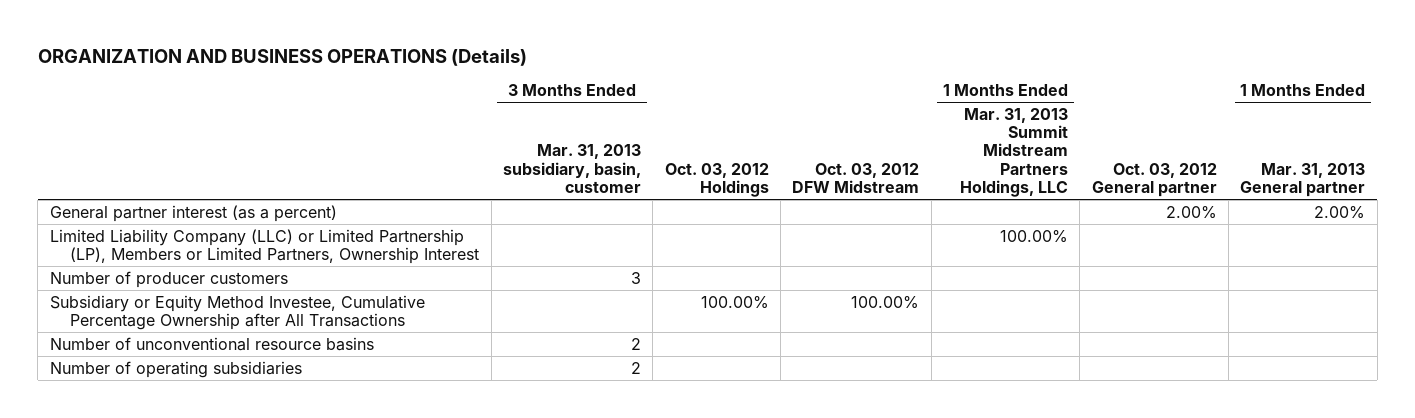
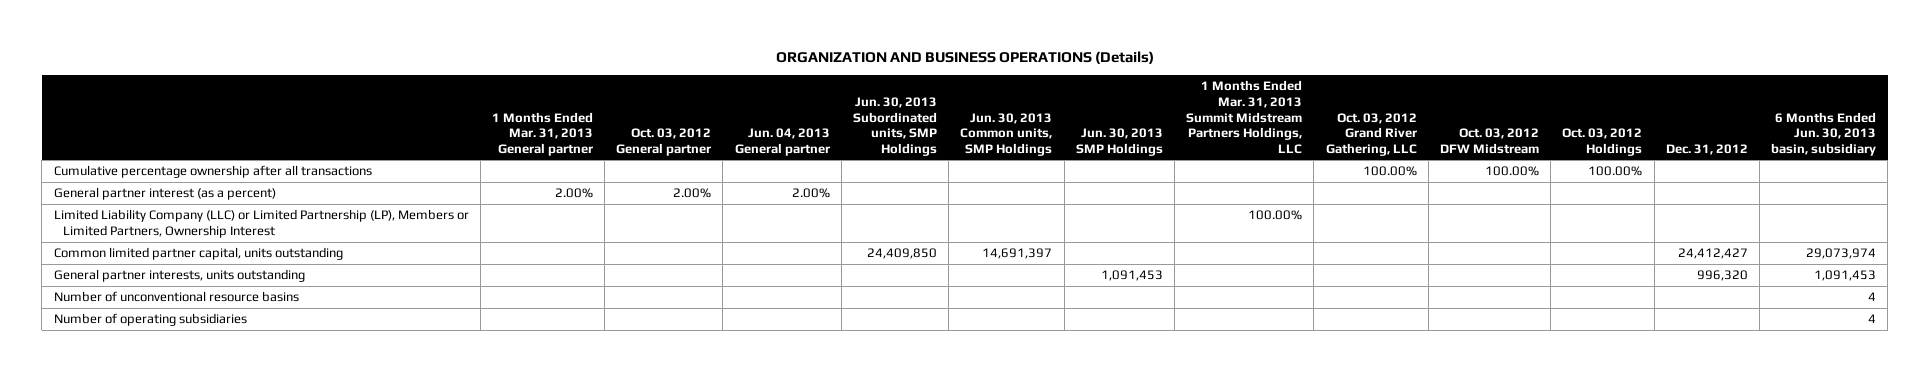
- | 3 Months Ended Mar. 31, 2013 subsidiary, basin, customer | Oct. 03, 2012 Holdings | Oct. 03, 2012 DFW Midstream | 1 Months Ended Mar. 31, 2013 Summit Midstream Partners Holdings, LLC | Oct. 03, 2012 General partner | 1 Months Ended Mar. 31, 2013 General partner
+ | 1 Months Ended Mar. 31, 2013 General partner | Oct. 03, 2012 General partner | Jun. 04, 2013 General partner | Jun. 30, 2013 Subordinated units, SMP Holdings | Jun. 30, 2013 Common units, SMP Holdings | Jun. 30, 2013 SMP Holdings | 1 Months Ended Mar. 31, 2013 Summit Midstream Partners Holdings, LLC | Oct. 03, 2012 Grand River Gathering, LLC | Oct. 03, 2012 DFW Midstream | Oct. 03, 2012 Holdings | Dec. 31, 2012 | 6 Months Ended Jun. 30, 2013 basin, subsidiary
+ Cumulative percentage ownership after all transactions | | | | | | | | 100.00% | 100.00% | 100.00% | |
- Number of producer customers | 3 | | | | |
- Subsidiary or Equity Method Investee, Cumulative Percentage Ownership after All Transactions | | 100.00% | 100.00% | | |
+ Common limited partner capital, units outstanding | | | | 24,409,850 | 14,691,397 | | | | | | 24,412,427 | 29,073,974
+ General partner interests, units outstanding | | | | | | 1,091,453 | | | | | 996,320 | 1,091,453

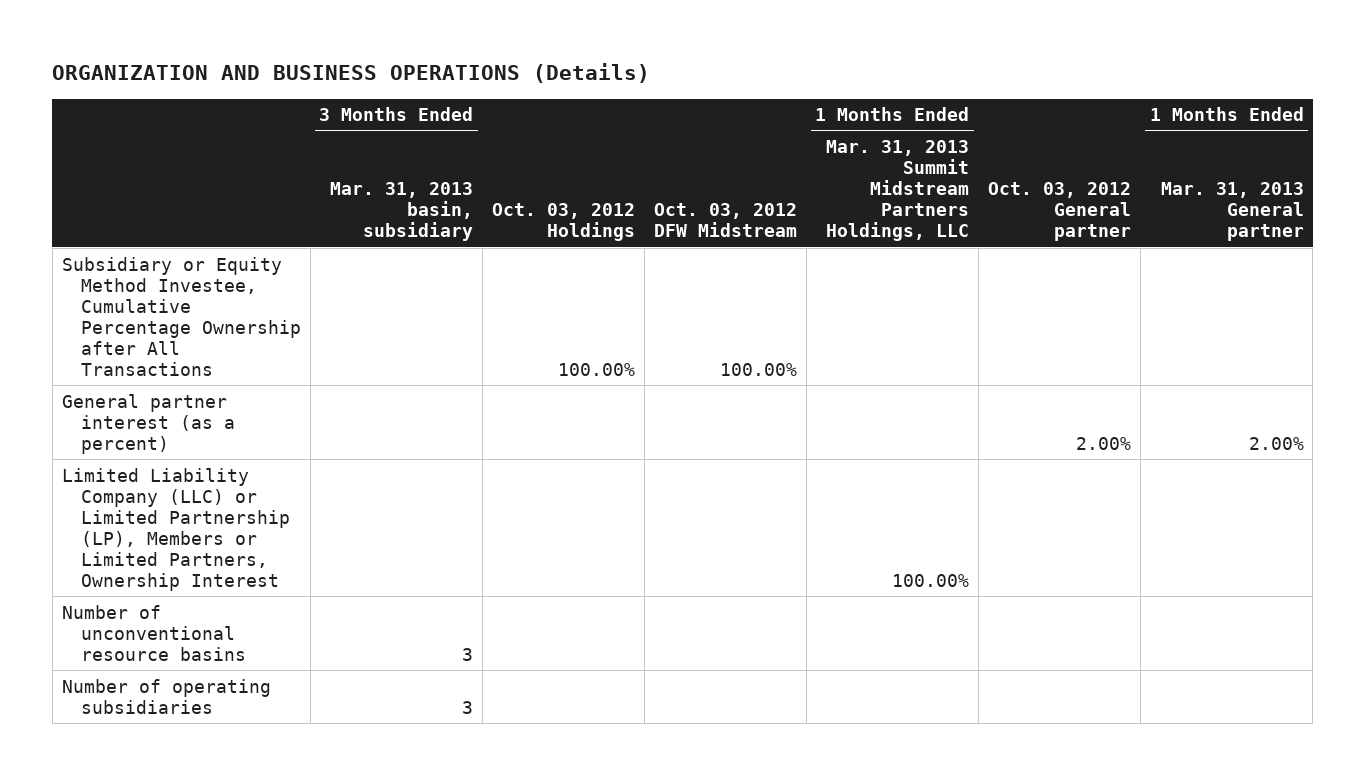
- | 1 Months Ended Mar. 31, 2013 General partner | Oct. 03, 2012 General partner | Jun. 04, 2013 General partner | Jun. 30, 2013 Subordinated units, SMP Holdings | Jun. 30, 2013 Common units, SMP Holdings | Jun. 30, 2013 SMP Holdings | 1 Months Ended Mar. 31, 2013 Summit Midstream Partners Holdings, LLC | Oct. 03, 2012 Grand River Gathering, LLC | Oct. 03, 2012 DFW Midstream | Oct. 03, 2012 Holdings | Dec. 31, 2012 | 6 Months Ended Jun. 30, 2013 basin, subsidiary
+ | 3 Months Ended Mar. 31, 2013 basin, subsidiary | Oct. 03, 2012 Holdings | Oct. 03, 2012 DFW Midstream | 1 Months Ended Mar. 31, 2013 Summit Midstream Partners Holdings, LLC | Oct. 03, 2012 General partner | 1 Months Ended Mar. 31, 2013 General partner
- Cumulative percentage ownership after all transactions | | | | | | | | 100.00% | 100.00% | 100.00% | |
+ Subsidiary or Equity Method Investee, Cumulative Percentage Ownership after All Transactions | | 100.00% | 100.00% | | |
- Common limited partner capital, units outstanding | | | | 24,409,850 | 14,691,397 | | | | | | 24,412,427 | 29,073,974
- General partner interests, units outstanding | | | | | | 1,091,453 | | | | | 996,320 | 1,091,453

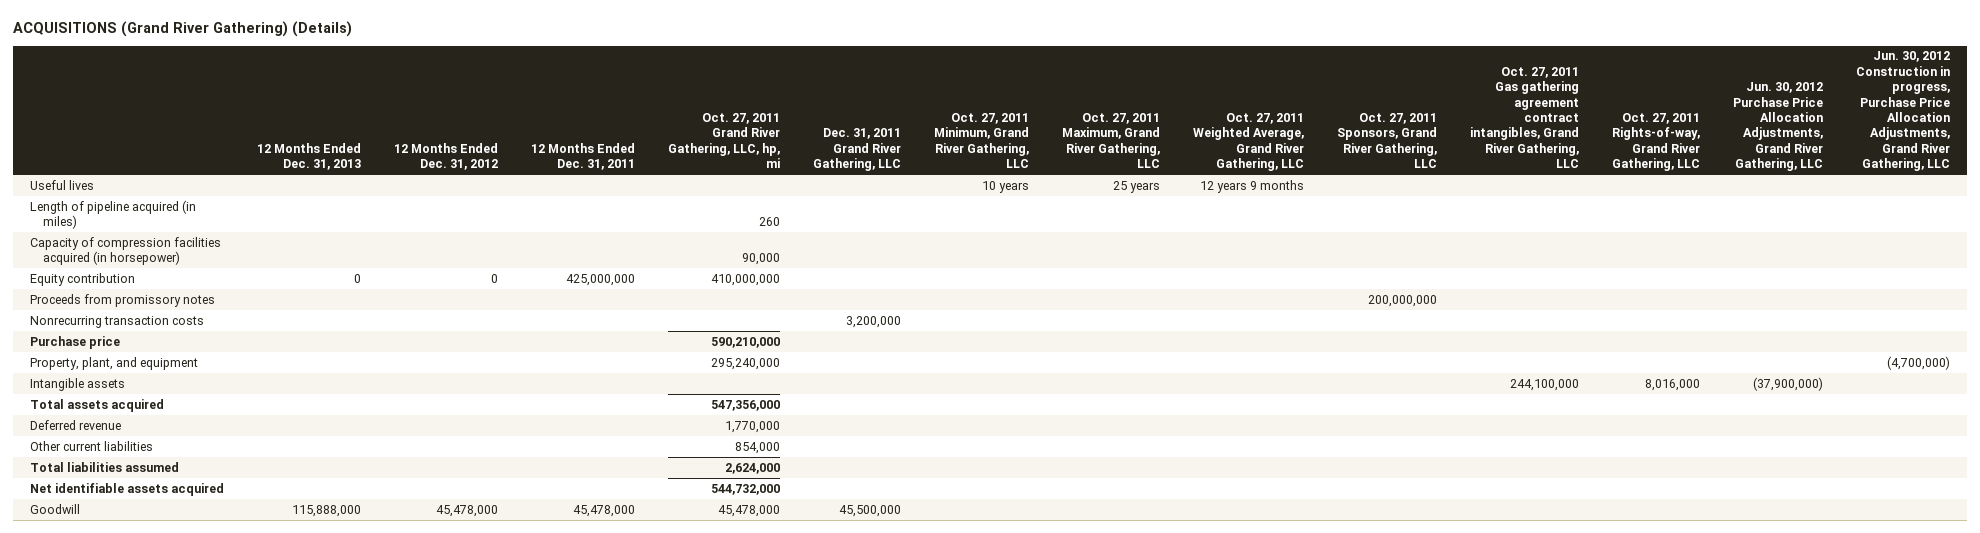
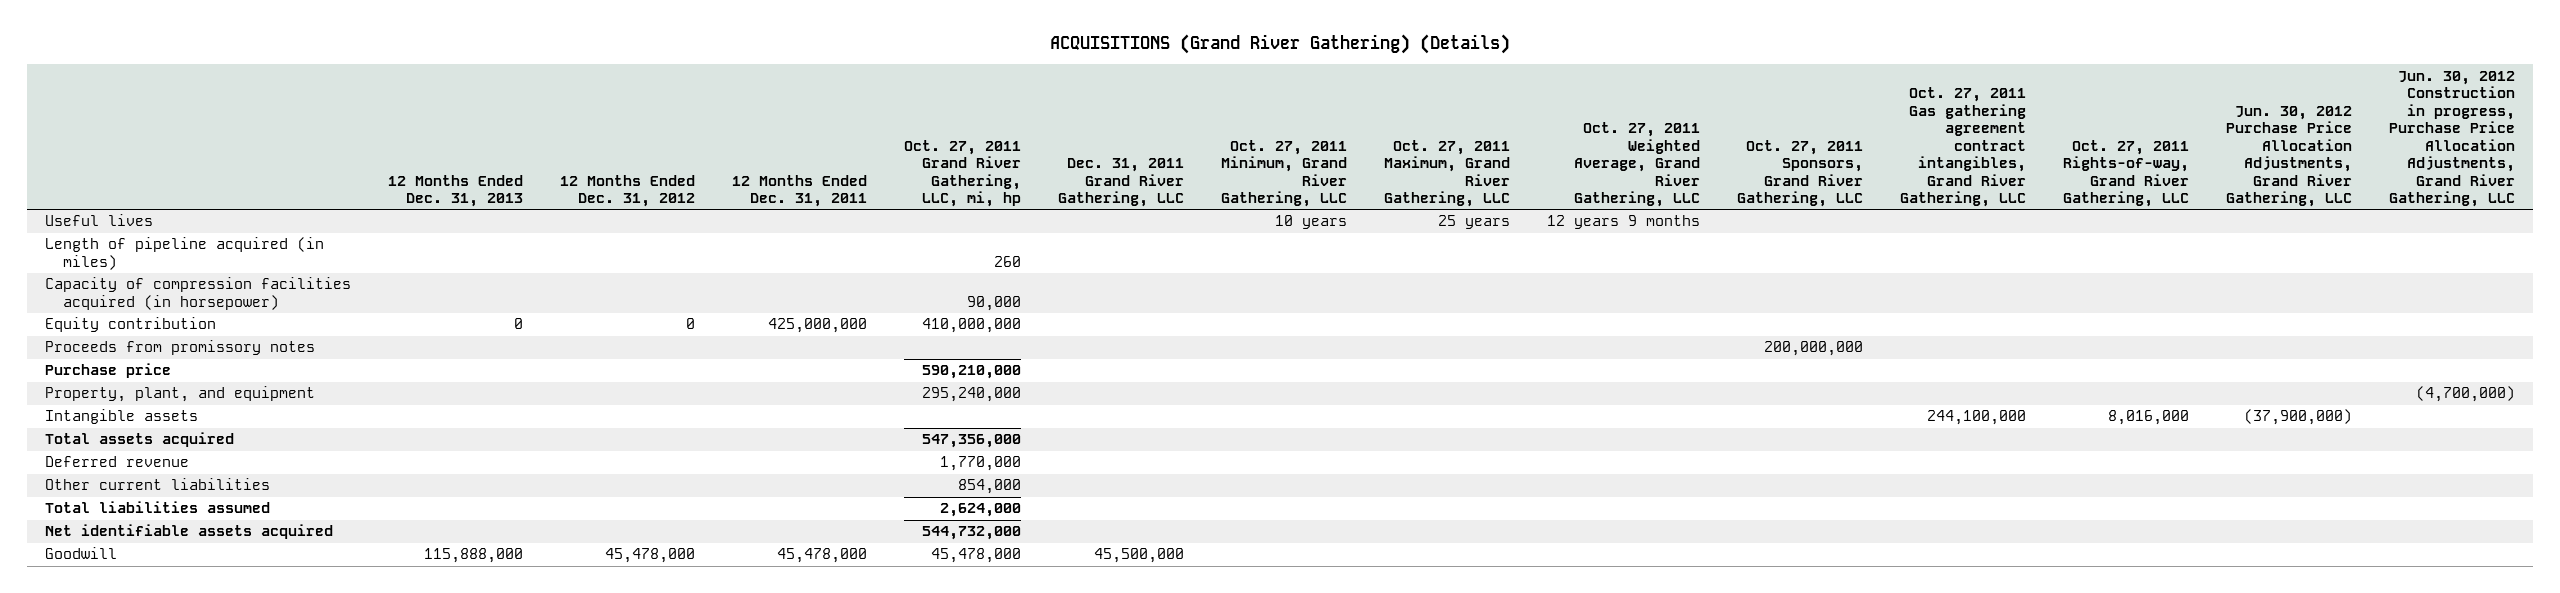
- | 12 Months Ended Dec. 31, 2013 | 12 Months Ended Dec. 31, 2012 | 12 Months Ended Dec. 31, 2011 | Oct. 27, 2011 Grand River Gathering, LLC, hp, mi | Dec. 31, 2011 Grand River Gathering, LLC | Oct. 27, 2011 Minimum, Grand River Gathering, LLC | Oct. 27, 2011 Maximum, Grand River Gathering, LLC | Oct. 27, 2011 Weighted Average, Grand River Gathering, LLC | Oct. 27, 2011 Sponsors, Grand River Gathering, LLC | Oct. 27, 2011 Gas gathering agreement contract intangibles, Grand River Gathering, LLC | Oct. 27, 2011 Rights-of-way, Grand River Gathering, LLC | Jun. 30, 2012 Purchase Price Allocation Adjustments, Grand River Gathering, LLC | Jun. 30, 2012 Construction in progress, Purchase Price Allocation Adjustments, Grand River Gathering, LLC
+ | 12 Months Ended Dec. 31, 2013 | 12 Months Ended Dec. 31, 2012 | 12 Months Ended Dec. 31, 2011 | Oct. 27, 2011 Grand River Gathering, LLC, mi, hp | Dec. 31, 2011 Grand River Gathering, LLC | Oct. 27, 2011 Minimum, Grand River Gathering, LLC | Oct. 27, 2011 Maximum, Grand River Gathering, LLC | Oct. 27, 2011 Weighted Average, Grand River Gathering, LLC | Oct. 27, 2011 Sponsors, Grand River Gathering, LLC | Oct. 27, 2011 Gas gathering agreement contract intangibles, Grand River Gathering, LLC | Oct. 27, 2011 Rights-of-way, Grand River Gathering, LLC | Jun. 30, 2012 Purchase Price Allocation Adjustments, Grand River Gathering, LLC | Jun. 30, 2012 Construction in progress, Purchase Price Allocation Adjustments, Grand River Gathering, LLC
- Nonrecurring transaction costs | | | | | 3,200,000 | | | | | | | |

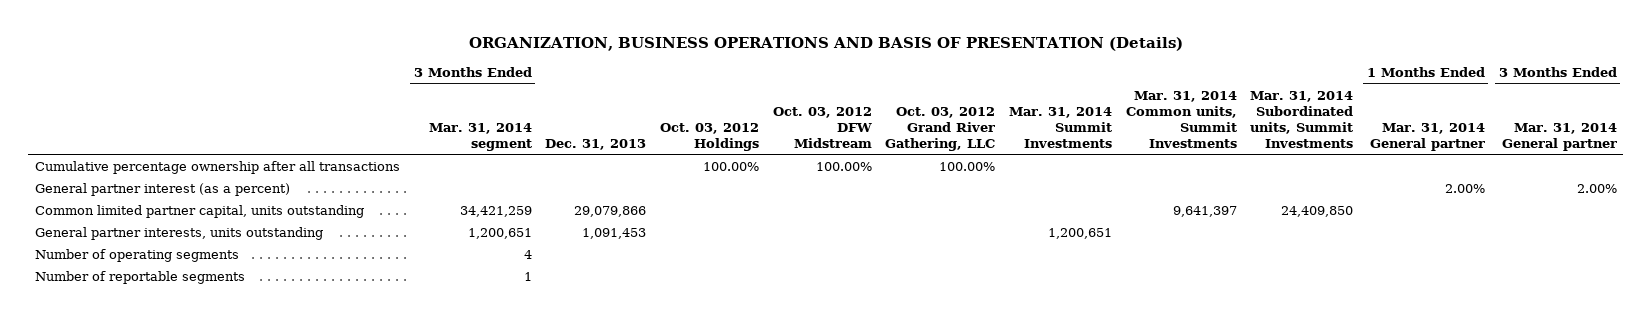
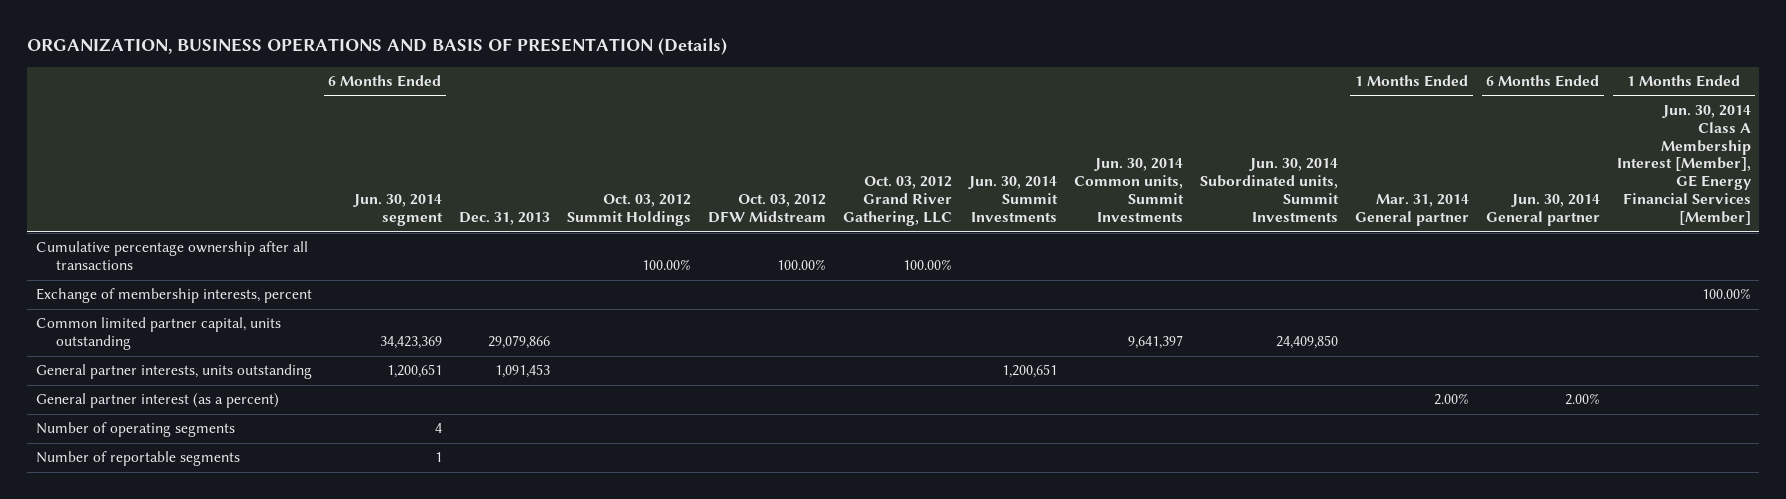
- | 3 Months Ended Mar. 31, 2014 segment | Dec. 31, 2013 | Oct. 03, 2012 Holdings | Oct. 03, 2012 DFW Midstream | Oct. 03, 2012 Grand River Gathering, LLC | Mar. 31, 2014 Summit Investments | Mar. 31, 2014 Common units, Summit Investments | Mar. 31, 2014 Subordinated units, Summit Investments | 1 Months Ended Mar. 31, 2014 General partner | 3 Months Ended Mar. 31, 2014 General partner
+ | 6 Months Ended Jun. 30, 2014 segment | Dec. 31, 2013 | Oct. 03, 2012 Summit Holdings | Oct. 03, 2012 DFW Midstream | Oct. 03, 2012 Grand River Gathering, LLC | Jun. 30, 2014 Summit Investments | Jun. 30, 2014 Common units, Summit Investments | Jun. 30, 2014 Subordinated units, Summit Investments | 1 Months Ended Mar. 31, 2014 General partner | 6 Months Ended Jun. 30, 2014 General partner | 1 Months Ended Jun. 30, 2014 Class A Membership Interest [Member], GE Energy Financial Services [Member]
+ Exchange of membership interests, percent | | | | | | | | | | | 100.00%
moved down: General partner interest (as a percent) | | | | | | | | | 2.00% | 2.00% |

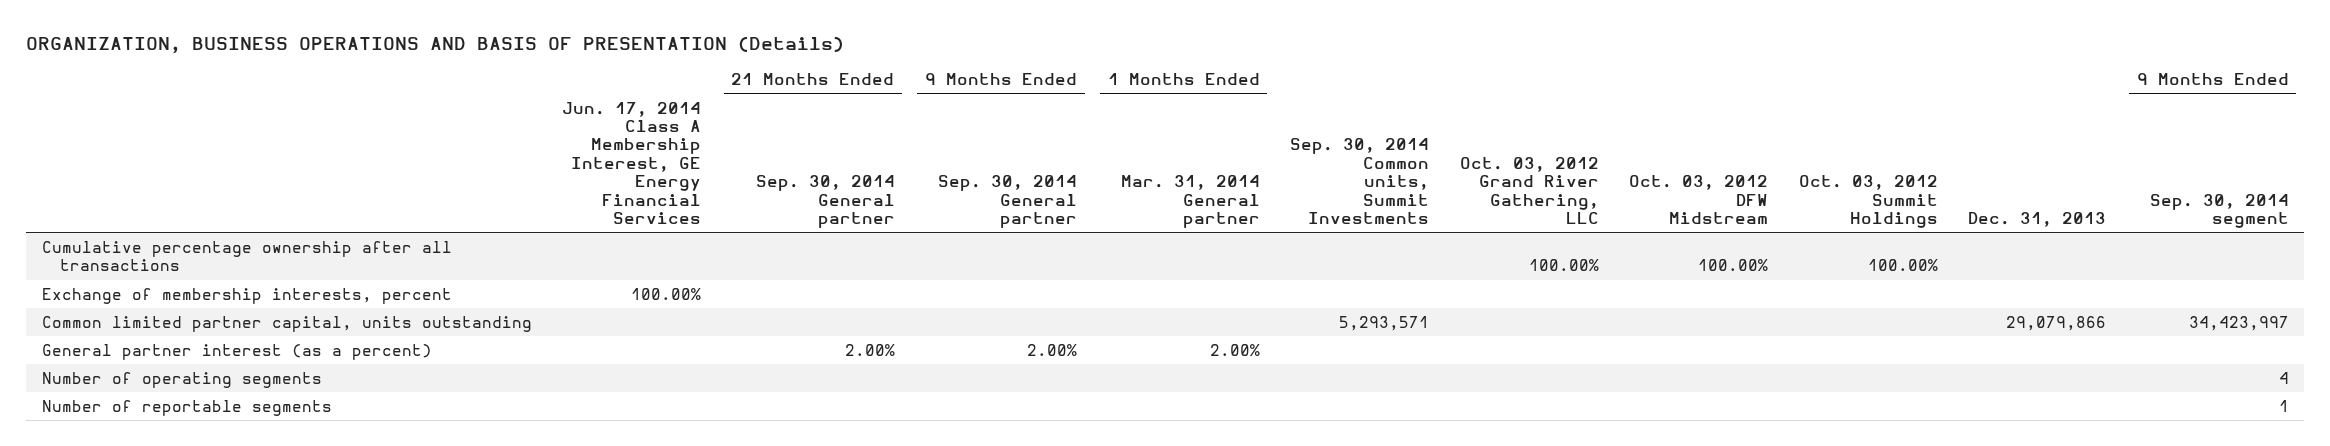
- | 6 Months Ended Jun. 30, 2014 segment | Dec. 31, 2013 | Oct. 03, 2012 Summit Holdings | Oct. 03, 2012 DFW Midstream | Oct. 03, 2012 Grand River Gathering, LLC | Jun. 30, 2014 Summit Investments | Jun. 30, 2014 Common units, Summit Investments | Jun. 30, 2014 Subordinated units, Summit Investments | 1 Months Ended Mar. 31, 2014 General partner | 6 Months Ended Jun. 30, 2014 General partner | 1 Months Ended Jun. 30, 2014 Class A Membership Interest [Member], GE Energy Financial Services [Member]
+ | Jun. 17, 2014 Class A Membership Interest, GE Energy Financial Services | 21 Months Ended Sep. 30, 2014 General partner | 9 Months Ended Sep. 30, 2014 General partner | 1 Months Ended Mar. 31, 2014 General partner | Sep. 30, 2014 Common units, Summit Investments | Oct. 03, 2012 Grand River Gathering, LLC | Oct. 03, 2012 DFW Midstream | Oct. 03, 2012 Summit Holdings | Dec. 31, 2013 | 9 Months Ended Sep. 30, 2014 segment
- General partner interests, units outstanding | 1,200,651 | 1,091,453 | | | | 1,200,651 | | | | |

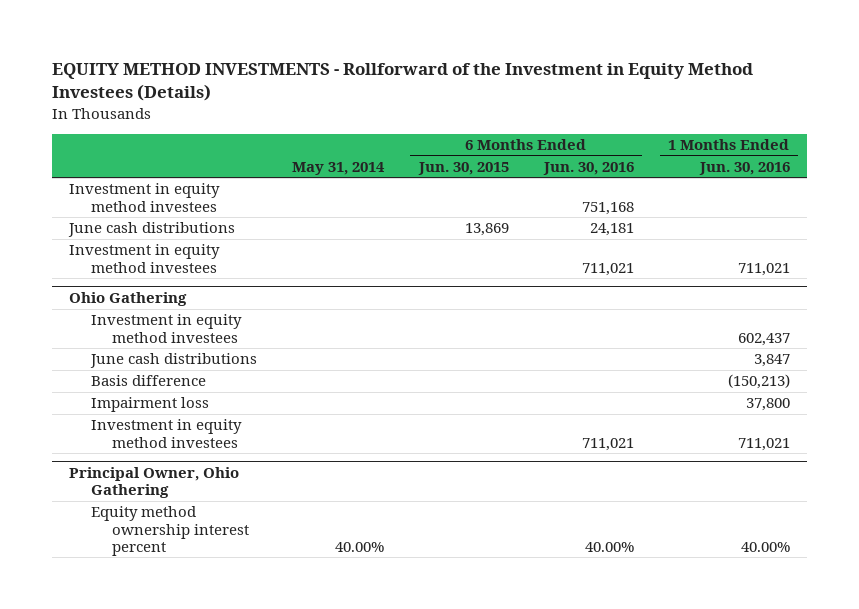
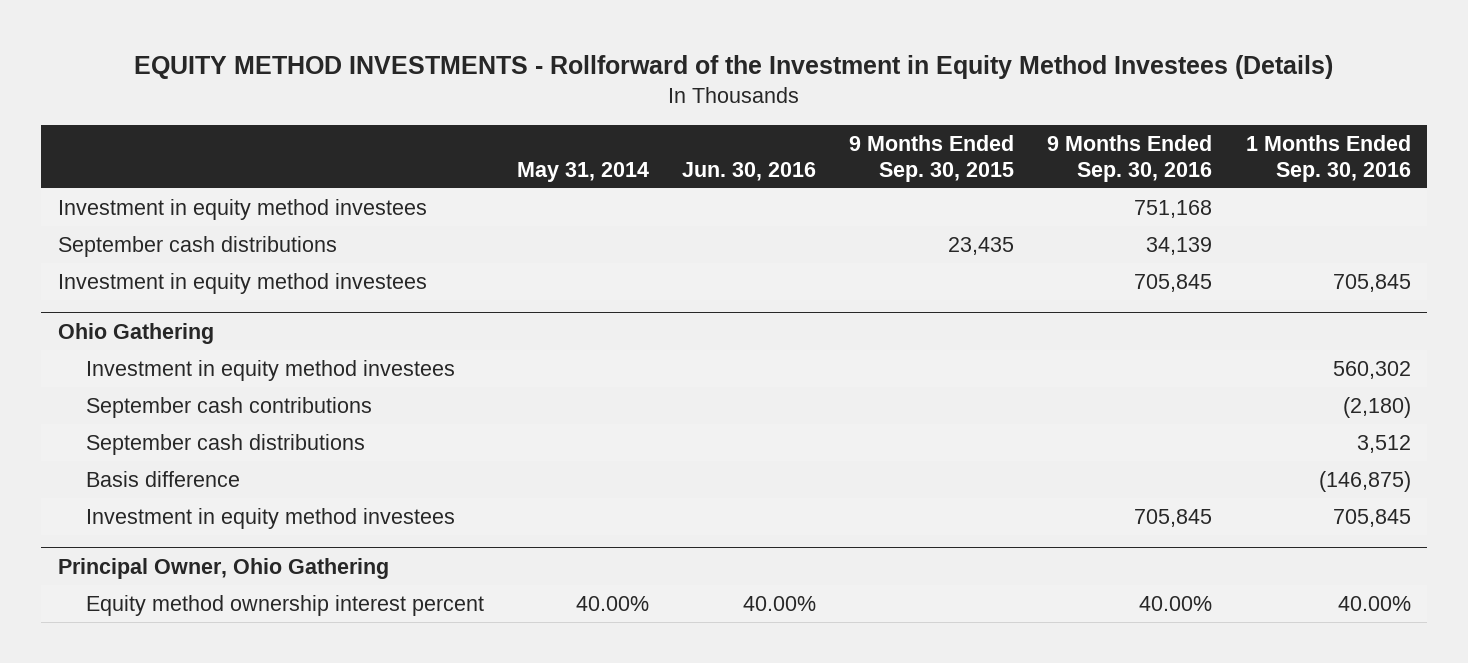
- | May 31, 2014 | 6 Months Ended Jun. 30, 2015 | 6 Months Ended Jun. 30, 2016 | 1 Months Ended Jun. 30, 2016
+ | May 31, 2014 | Jun. 30, 2016 | 9 Months Ended Sep. 30, 2015 | 9 Months Ended Sep. 30, 2016 | 1 Months Ended Sep. 30, 2016
- June cash distributions | | 13,869 | 24,181 |
+ September cash distributions | | | 23,435 | 34,139 |
@ Ohio Gathering
- June cash distributions | | | | 3,847
+ September cash contributions | | | | | (2,180)
+ September cash distributions | | | | | 3,512
- Impairment loss | | | | 37,800

